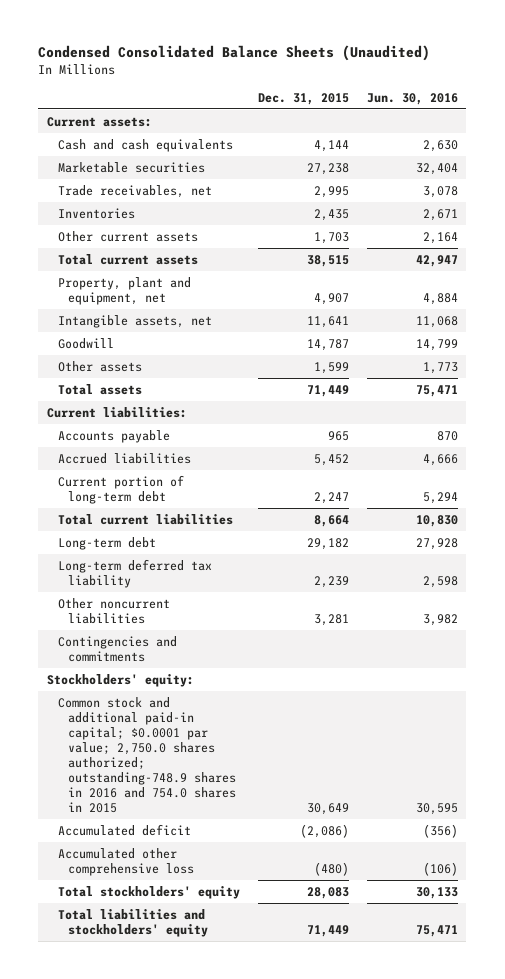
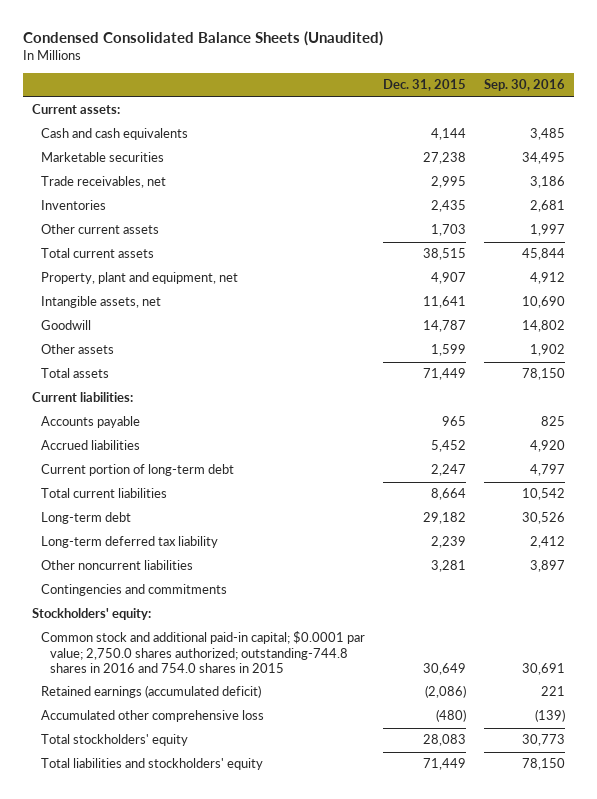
- | Dec. 31, 2015 | Jun. 30, 2016
+ | Dec. 31, 2015 | Sep. 30, 2016
- Common stock and additional paid-in capital; $0.0001 par value; 2,750.0 shares authorized; outstanding-748.9 shares in 2016 and 754.0 shares in 2015 | 30,649 | 30,595
- Accumulated deficit | (2,086) | (356)
+ Common stock and additional paid-in capital; $0.0001 par value; 2,750.0 shares authorized; outstanding-744.8 shares in 2016 and 754.0 shares in 2015 | 30,649 | 30,691
+ Retained earnings (accumulated deficit) | (2,086) | 221

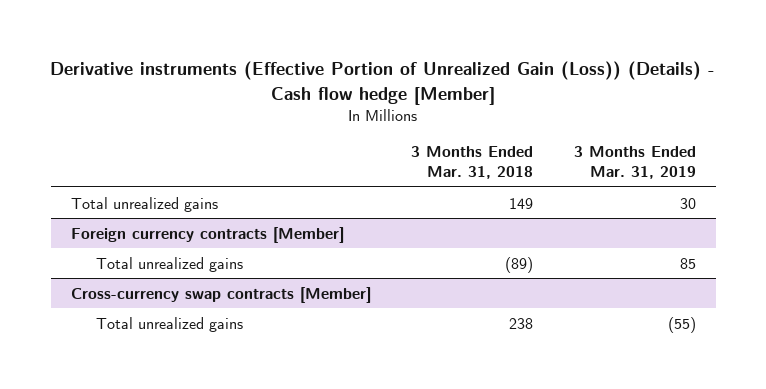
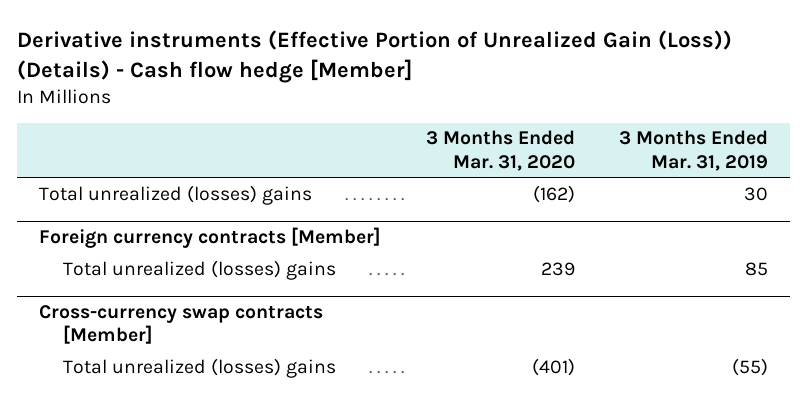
- | 3 Months Ended Mar. 31, 2018 | 3 Months Ended Mar. 31, 2019
+ | 3 Months Ended Mar. 31, 2020 | 3 Months Ended Mar. 31, 2019
- Total unrealized gains | 149 | 30
+ Total unrealized (losses) gains | (162) | 30
@ Foreign currency contracts [Member]
- Total unrealized gains | (89) | 85
+ Total unrealized (losses) gains | 239 | 85
@ Cross-currency swap contracts [Member]
- Total unrealized gains | 238 | (55)
+ Total unrealized (losses) gains | (401) | (55)

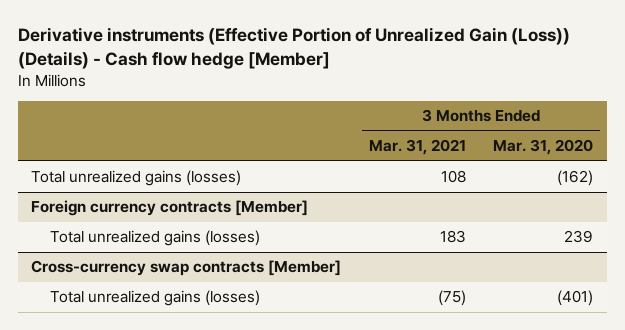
- | 3 Months Ended Mar. 31, 2020 | 3 Months Ended Mar. 31, 2019
+ | 3 Months Ended Mar. 31, 2021 | 3 Months Ended Mar. 31, 2020
- Total unrealized (losses) gains | (162) | 30
+ Total unrealized gains (losses) | 108 | (162)
@ Foreign currency contracts [Member]
- Total unrealized (losses) gains | 239 | 85
+ Total unrealized gains (losses) | 183 | 239
@ Cross-currency swap contracts [Member]
- Total unrealized (losses) gains | (401) | (55)
+ Total unrealized gains (losses) | (75) | (401)

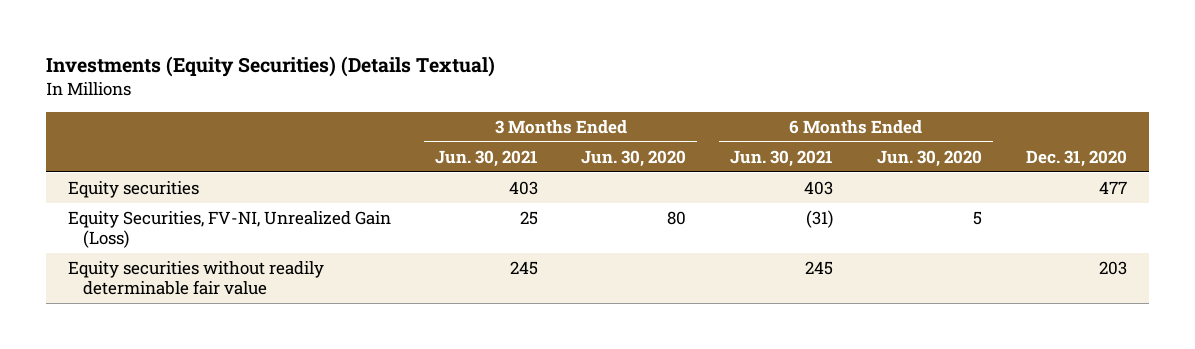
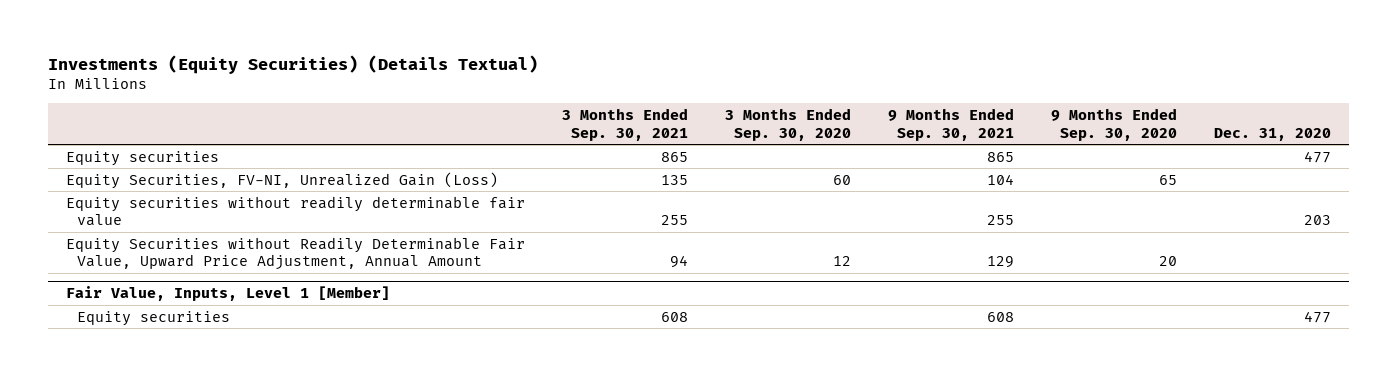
- | 3 Months Ended Jun. 30, 2021 | 3 Months Ended Jun. 30, 2020 | 6 Months Ended Jun. 30, 2021 | 6 Months Ended Jun. 30, 2020 | Dec. 31, 2020
+ | 3 Months Ended Sep. 30, 2021 | 3 Months Ended Sep. 30, 2020 | 9 Months Ended Sep. 30, 2021 | 9 Months Ended Sep. 30, 2020 | Dec. 31, 2020
+ Equity Securities without Readily Determinable Fair Value, Upward Price Adjustment, Annual Amount | 94 | 12 | 129 | 20 |
+ Fair Value, Inputs, Level 1 [Member]
+ Equity securities | 608 | | 608 | | 477

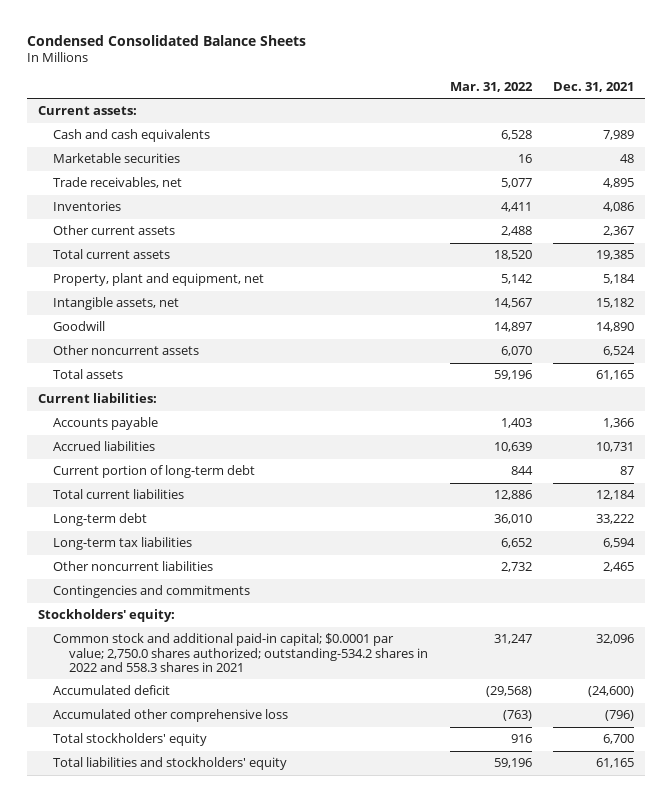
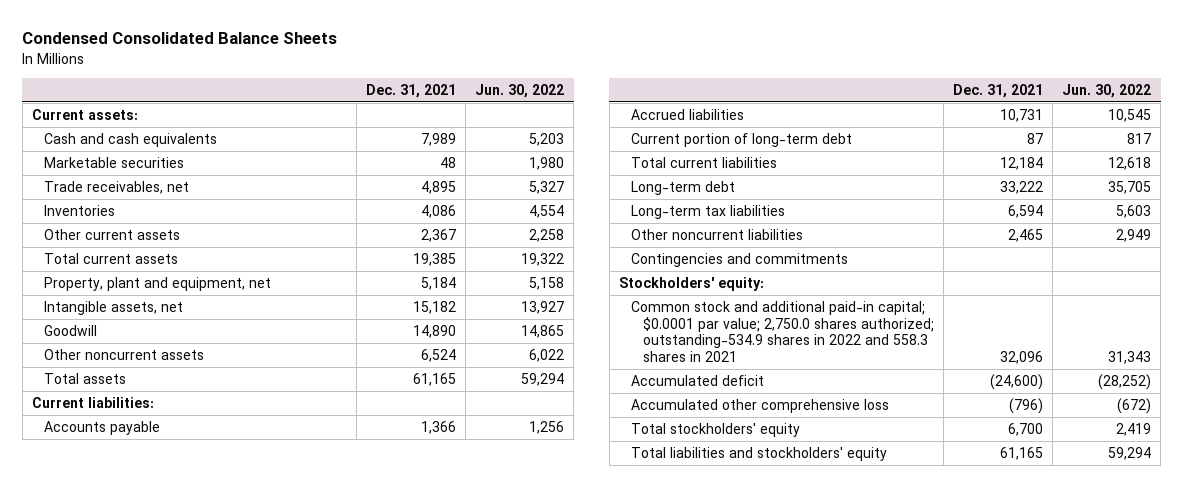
- | Mar. 31, 2022 | Dec. 31, 2021
+ | Dec. 31, 2021 | Jun. 30, 2022
- Common stock and additional paid-in capital; $0.0001 par value; 2,750.0 shares authorized; outstanding-534.2 shares in 2022 and 558.3 shares in 2021 | 31,247 | 32,096
+ Common stock and additional paid-in capital; $0.0001 par value; 2,750.0 shares authorized; outstanding-534.9 shares in 2022 and 558.3 shares in 2021 | 32,096 | 31,343

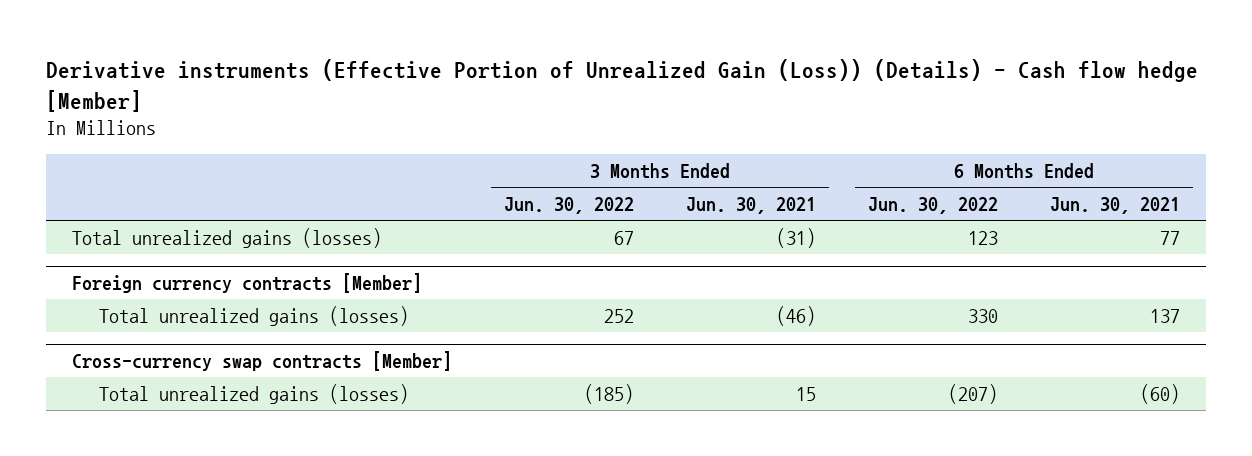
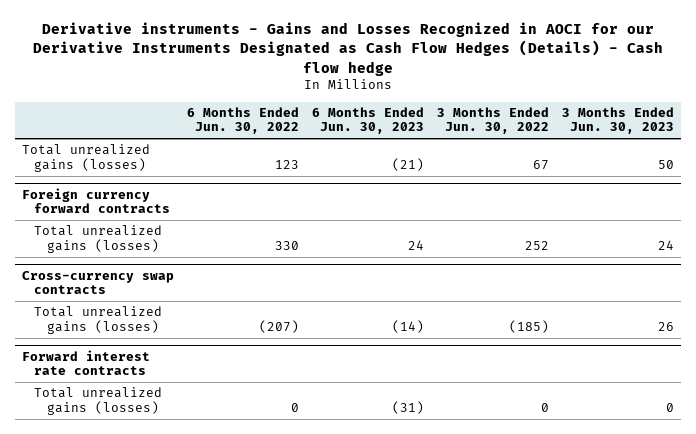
- Derivative instruments (Effective Portion of Unrealized Gain (Loss)) (Details) - Cash flow hedge [Member]
+ Derivative instruments - Gains and Losses Recognized in AOCI for our Derivative Instruments Designated as Cash Flow Hedges (Details) - Cash flow hedge
- | 3 Months Ended Jun. 30, 2022 | 3 Months Ended Jun. 30, 2021 | 6 Months Ended Jun. 30, 2022 | 6 Months Ended Jun. 30, 2021
+ | 6 Months Ended Jun. 30, 2022 | 6 Months Ended Jun. 30, 2023 | 3 Months Ended Jun. 30, 2022 | 3 Months Ended Jun. 30, 2023
- Foreign currency contracts [Member]
+ Foreign currency forward contracts
- Cross-currency swap contracts [Member]
+ Cross-currency swap contracts
+ Forward interest rate contracts
+ Total unrealized gains (losses) | 0 | (31) | 0 | 0

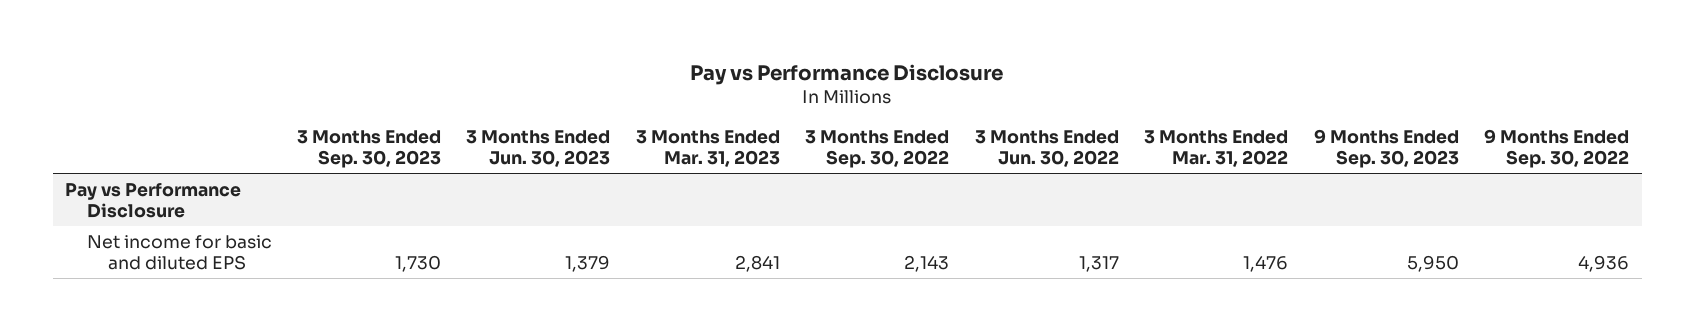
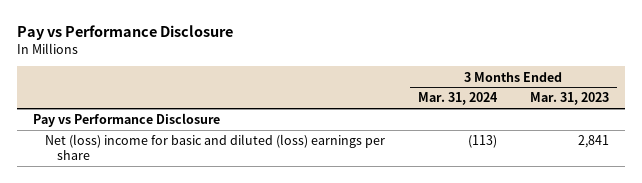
- | 3 Months Ended Sep. 30, 2023 | 3 Months Ended Jun. 30, 2023 | 3 Months Ended Mar. 31, 2023 | 3 Months Ended Sep. 30, 2022 | 3 Months Ended Jun. 30, 2022 | 3 Months Ended Mar. 31, 2022 | 9 Months Ended Sep. 30, 2023 | 9 Months Ended Sep. 30, 2022
+ | 3 Months Ended Mar. 31, 2024 | 3 Months Ended Mar. 31, 2023
- Net income for basic and diluted EPS | 1,730 | 1,379 | 2,841 | 2,143 | 1,317 | 1,476 | 5,950 | 4,936
+ Net (loss) income for basic and diluted (loss) earnings per share | (113) | 2,841

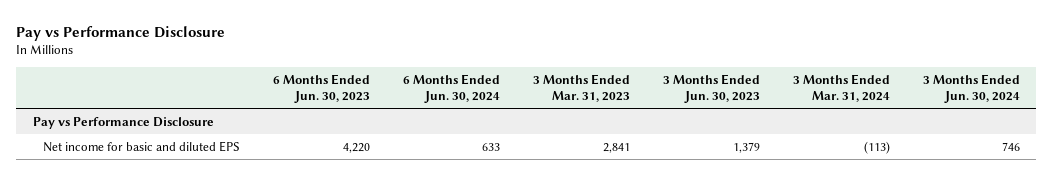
- | 3 Months Ended Mar. 31, 2024 | 3 Months Ended Mar. 31, 2023
+ | 6 Months Ended Jun. 30, 2023 | 6 Months Ended Jun. 30, 2024 | 3 Months Ended Mar. 31, 2023 | 3 Months Ended Jun. 30, 2023 | 3 Months Ended Mar. 31, 2024 | 3 Months Ended Jun. 30, 2024
- Net (loss) income for basic and diluted (loss) earnings per share | (113) | 2,841
+ Net income for basic and diluted EPS | 4,220 | 633 | 2,841 | 1,379 | (113) | 746

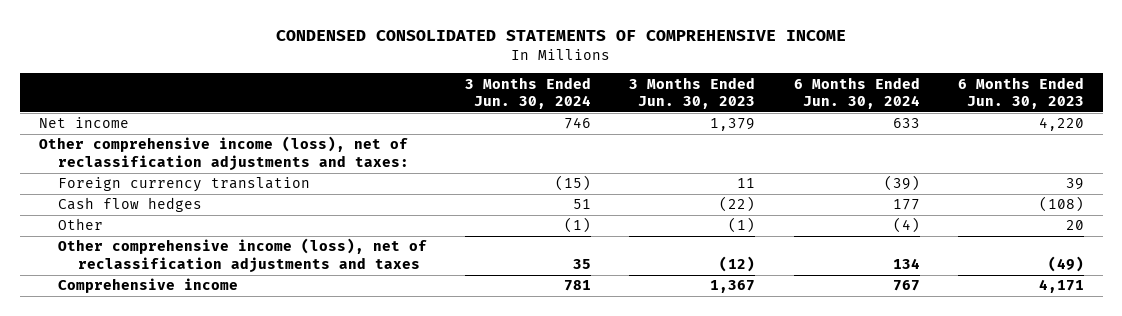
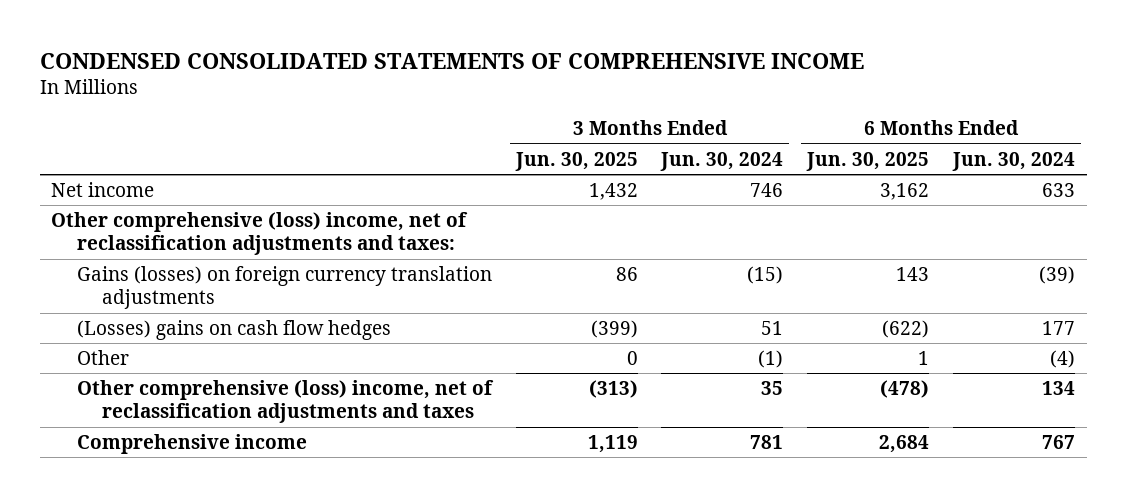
- | 3 Months Ended Jun. 30, 2024 | 3 Months Ended Jun. 30, 2023 | 6 Months Ended Jun. 30, 2024 | 6 Months Ended Jun. 30, 2023
+ | 3 Months Ended Jun. 30, 2025 | 3 Months Ended Jun. 30, 2024 | 6 Months Ended Jun. 30, 2025 | 6 Months Ended Jun. 30, 2024
- Other comprehensive income (loss), net of reclassification adjustments and taxes:
- Foreign currency translation | (15) | 11 | (39) | 39
- Cash flow hedges | 51 | (22) | 177 | (108)
+ Other comprehensive (loss) income, net of reclassification adjustments and taxes:
+ Gains (losses) on foreign currency translation adjustments | 86 | (15) | 143 | (39)
+ (Losses) gains on cash flow hedges | (399) | 51 | (622) | 177
- Other comprehensive income (loss), net of reclassification adjustments and taxes | 35 | (12) | 134 | (49)
+ Other comprehensive (loss) income, net of reclassification adjustments and taxes | (313) | 35 | (478) | 134

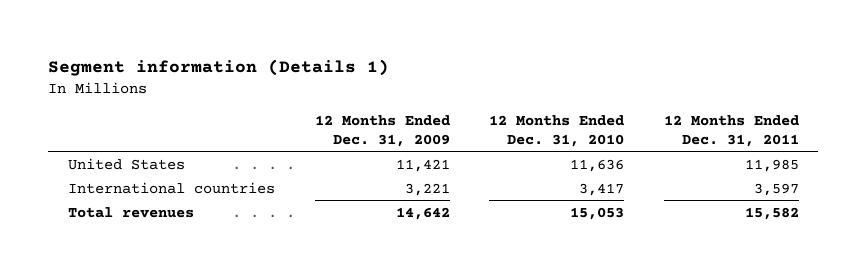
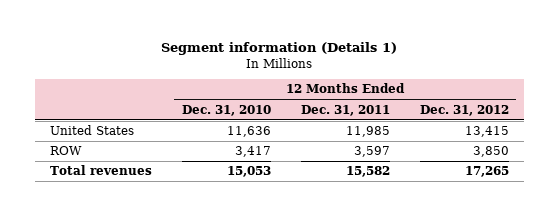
- | 12 Months Ended Dec. 31, 2009 | 12 Months Ended Dec. 31, 2010 | 12 Months Ended Dec. 31, 2011
+ | 12 Months Ended Dec. 31, 2010 | 12 Months Ended Dec. 31, 2011 | 12 Months Ended Dec. 31, 2012
- International countries | 3,221 | 3,417 | 3,597
+ ROW | 3,417 | 3,597 | 3,850

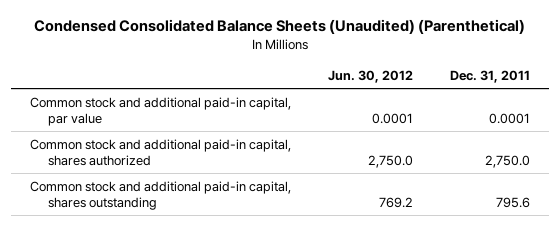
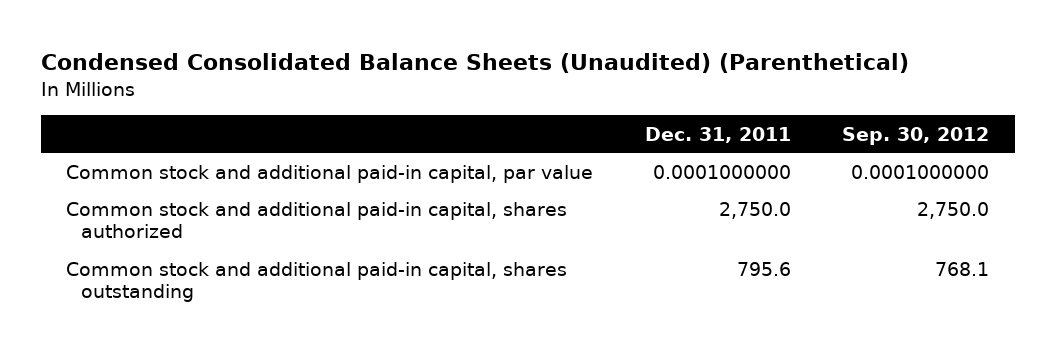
- | Jun. 30, 2012 | Dec. 31, 2011
+ | Dec. 31, 2011 | Sep. 30, 2012
- Common stock and additional paid-in capital, par value | 0.0001 | 0.0001
+ Common stock and additional paid-in capital, par value | 0.0001000000 | 0.0001000000

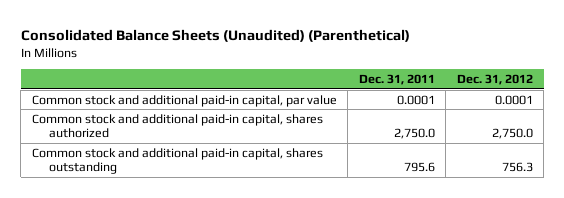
- Condensed Consolidated Balance Sheets (Unaudited) (Parenthetical)
+ Consolidated Balance Sheets (Unaudited) (Parenthetical)
- | Dec. 31, 2011 | Sep. 30, 2012
+ | Dec. 31, 2011 | Dec. 31, 2012
- Common stock and additional paid-in capital, par value | 0.0001000000 | 0.0001000000
+ Common stock and additional paid-in capital, par value | 0.0001 | 0.0001

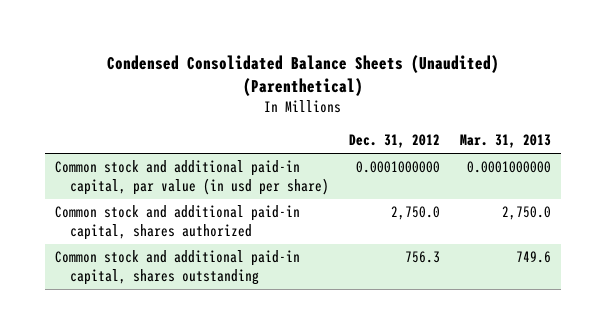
- Consolidated Balance Sheets (Unaudited) (Parenthetical)
+ Condensed Consolidated Balance Sheets (Unaudited) (Parenthetical)
- | Dec. 31, 2011 | Dec. 31, 2012
+ | Dec. 31, 2012 | Mar. 31, 2013
- Common stock and additional paid-in capital, par value | 0.0001 | 0.0001
+ Common stock and additional paid-in capital, par value (in usd per share) | 0.0001000000 | 0.0001000000

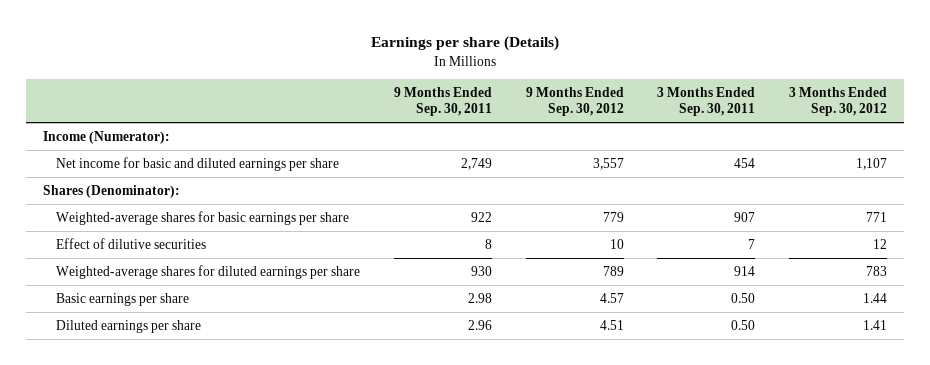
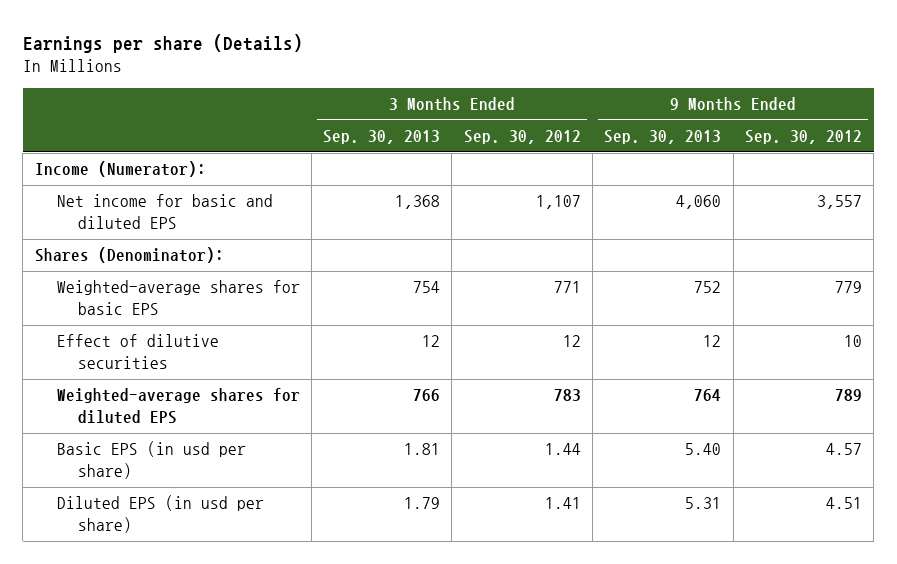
- | 9 Months Ended Sep. 30, 2011 | 9 Months Ended Sep. 30, 2012 | 3 Months Ended Sep. 30, 2011 | 3 Months Ended Sep. 30, 2012
+ | 3 Months Ended Sep. 30, 2013 | 3 Months Ended Sep. 30, 2012 | 9 Months Ended Sep. 30, 2013 | 9 Months Ended Sep. 30, 2012
- Net income for basic and diluted earnings per share | 2,749 | 3,557 | 454 | 1,107
+ Net income for basic and diluted EPS | 1,368 | 1,107 | 4,060 | 3,557
- Weighted-average shares for basic earnings per share | 922 | 779 | 907 | 771
+ Weighted-average shares for basic EPS | 754 | 771 | 752 | 779
- Weighted-average shares for diluted earnings per share | 930 | 789 | 914 | 783
- Basic earnings per share | 2.98 | 4.57 | 0.50 | 1.44
- Diluted earnings per share | 2.96 | 4.51 | 0.50 | 1.41
+ Weighted-average shares for diluted EPS | 766 | 783 | 764 | 789
+ Basic EPS (in usd per share) | 1.81 | 1.44 | 5.40 | 4.57
+ Diluted EPS (in usd per share) | 1.79 | 1.41 | 5.31 | 4.51

